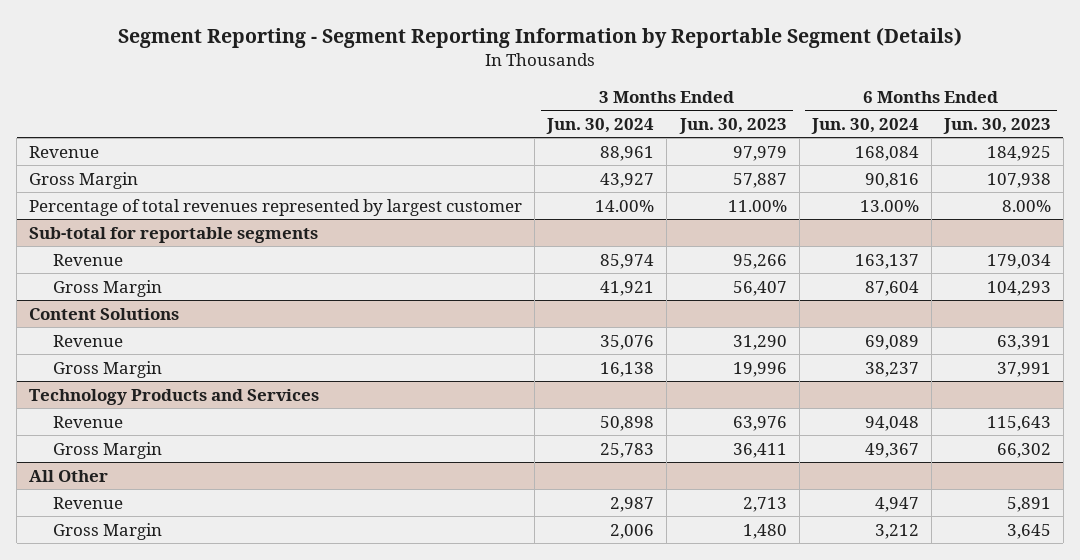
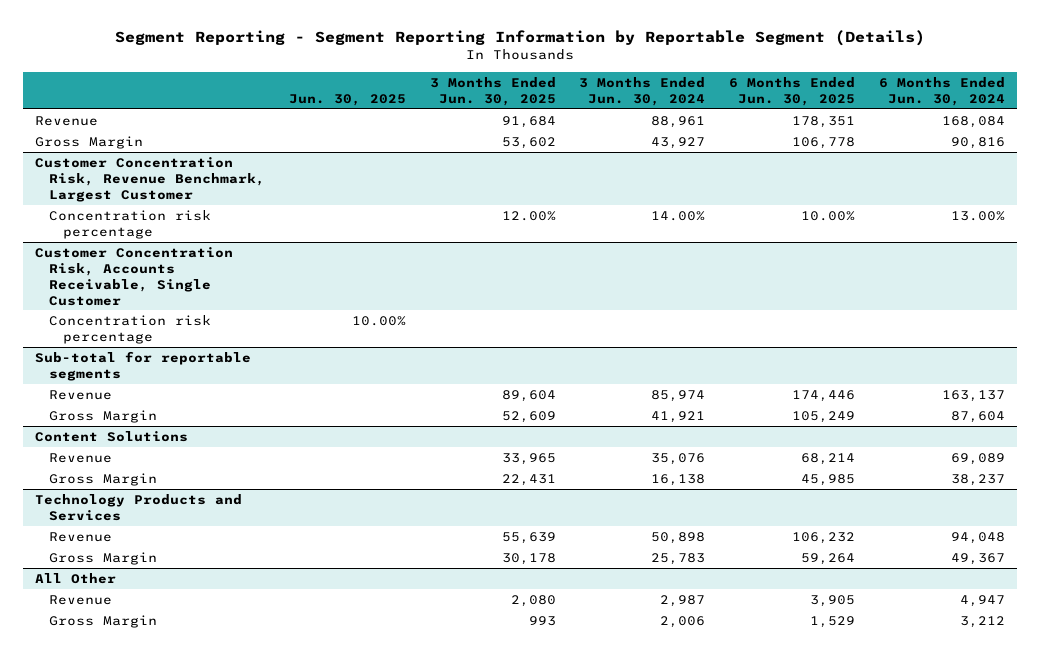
- | 3 Months Ended Jun. 30, 2024 | 3 Months Ended Jun. 30, 2023 | 6 Months Ended Jun. 30, 2024 | 6 Months Ended Jun. 30, 2023
+ | Jun. 30, 2025 | 3 Months Ended Jun. 30, 2025 | 3 Months Ended Jun. 30, 2024 | 6 Months Ended Jun. 30, 2025 | 6 Months Ended Jun. 30, 2024
- Percentage of total revenues represented by largest customer | 14.00% | 11.00% | 13.00% | 8.00%
+ Customer Concentration Risk, Revenue Benchmark, Largest Customer
+ Concentration risk percentage | | 12.00% | 14.00% | 10.00% | 13.00%
+ Customer Concentration Risk, Accounts Receivable, Single Customer
+ Concentration risk percentage | 10.00% | | | |

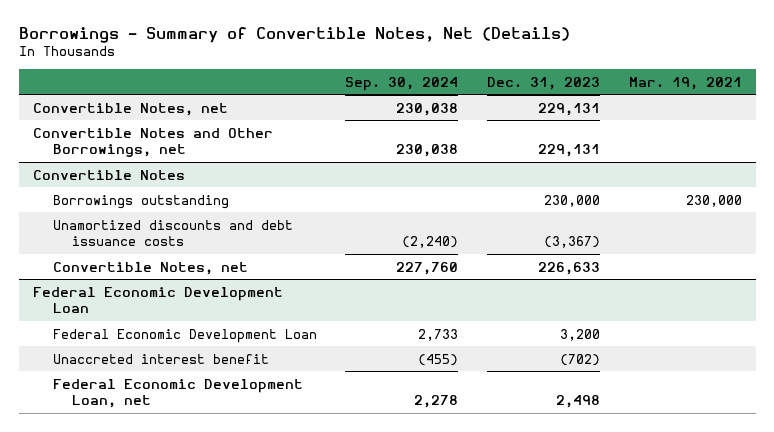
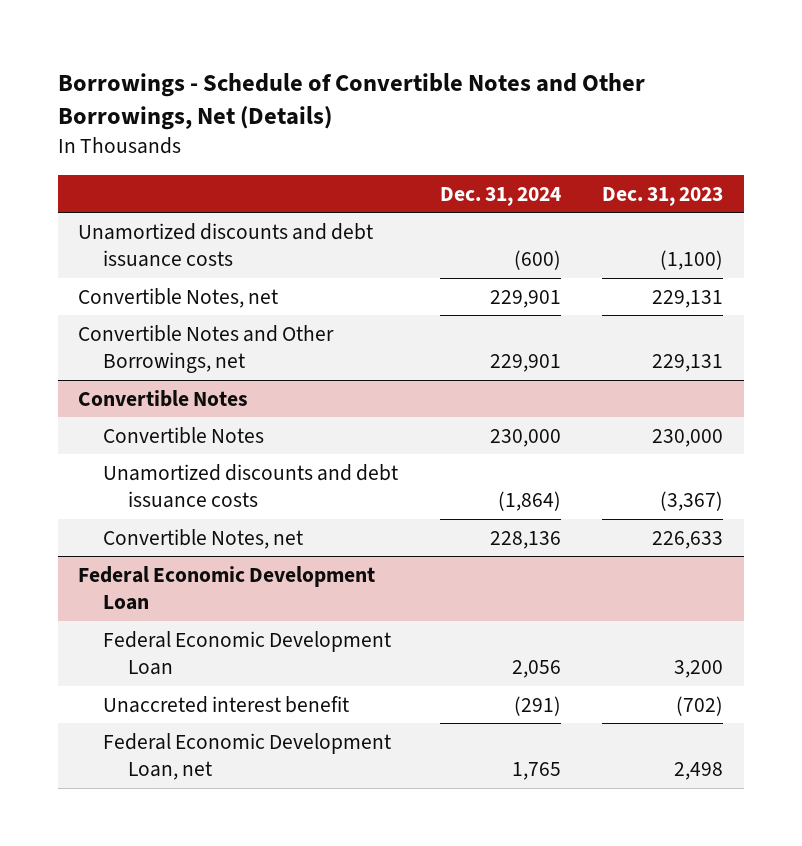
- Borrowings - Summary of Convertible Notes, Net (Details)
+ Borrowings - Schedule of Convertible Notes and Other Borrowings, Net (Details)
- | Sep. 30, 2024 | Dec. 31, 2023 | Mar. 19, 2021
+ | Dec. 31, 2024 | Dec. 31, 2023
+ Unamortized discounts and debt issuance costs | (600) | (1,100)
@ Convertible Notes
- Borrowings outstanding | | 230,000 | 230,000
+ Convertible Notes | 230,000 | 230,000

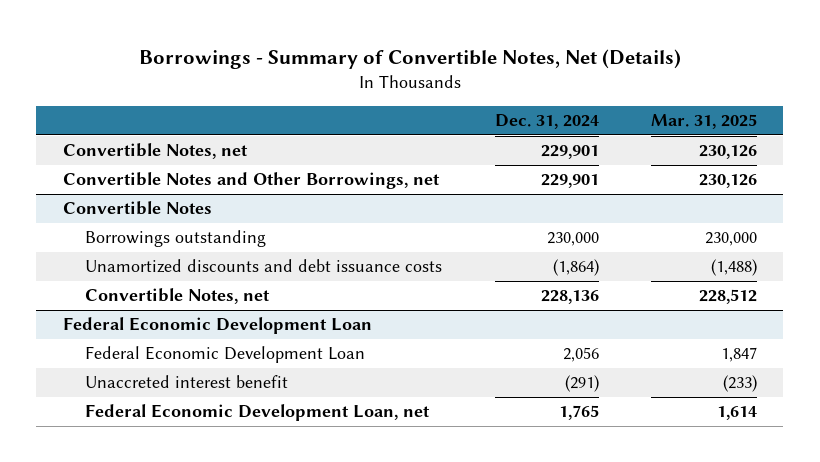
- Borrowings - Schedule of Convertible Notes and Other Borrowings, Net (Details)
+ Borrowings - Summary of Convertible Notes, Net (Details)
- | Dec. 31, 2024 | Dec. 31, 2023
+ | Dec. 31, 2024 | Mar. 31, 2025
- Unamortized discounts and debt issuance costs | (600) | (1,100)
@ Convertible Notes
- Convertible Notes | 230,000 | 230,000
+ Borrowings outstanding | 230,000 | 230,000

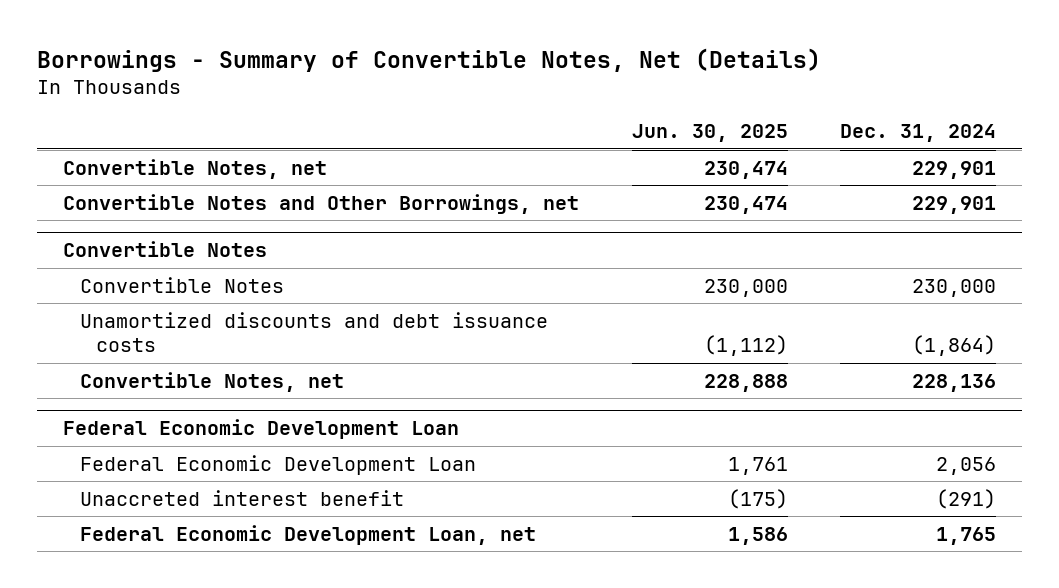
- | Dec. 31, 2024 | Mar. 31, 2025
+ | Jun. 30, 2025 | Dec. 31, 2024
@ Convertible Notes
- Borrowings outstanding | 230,000 | 230,000
+ Convertible Notes | 230,000 | 230,000

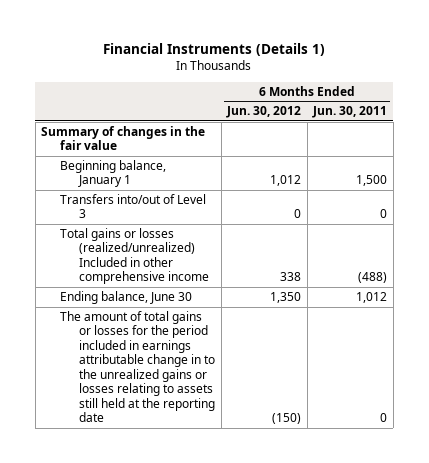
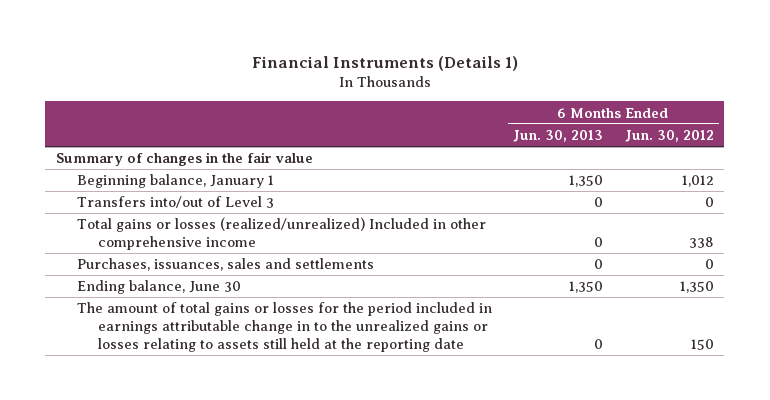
- | 6 Months Ended Jun. 30, 2012 | 6 Months Ended Jun. 30, 2011
+ | 6 Months Ended Jun. 30, 2013 | 6 Months Ended Jun. 30, 2012
+ Purchases, issuances, sales and settlements | 0 | 0
- The amount of total gains or losses for the period included in earnings attributable change in to the unrealized gains or losses relating to assets still held at the reporting date | (150) | 0
+ The amount of total gains or losses for the period included in earnings attributable change in to the unrealized gains or losses relating to assets still held at the reporting date | 0 | 150

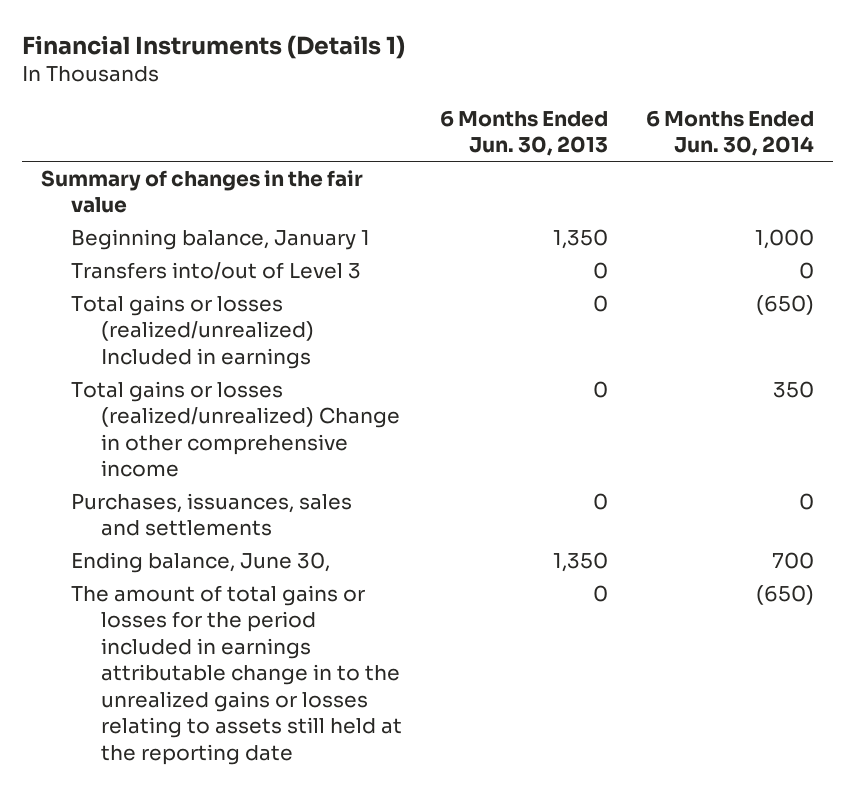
- | 6 Months Ended Jun. 30, 2013 | 6 Months Ended Jun. 30, 2012
+ | 6 Months Ended Jun. 30, 2013 | 6 Months Ended Jun. 30, 2014
- Total gains or losses (realized/unrealized) Included in other comprehensive income | 0 | 338
+ Total gains or losses (realized/unrealized) Included in earnings | 0 | (650)
+ Total gains or losses (realized/unrealized) Change in other comprehensive income | 0 | 350
- Ending balance, June 30 | 1,350 | 1,350
+ Ending balance, June 30, | 1,350 | 700

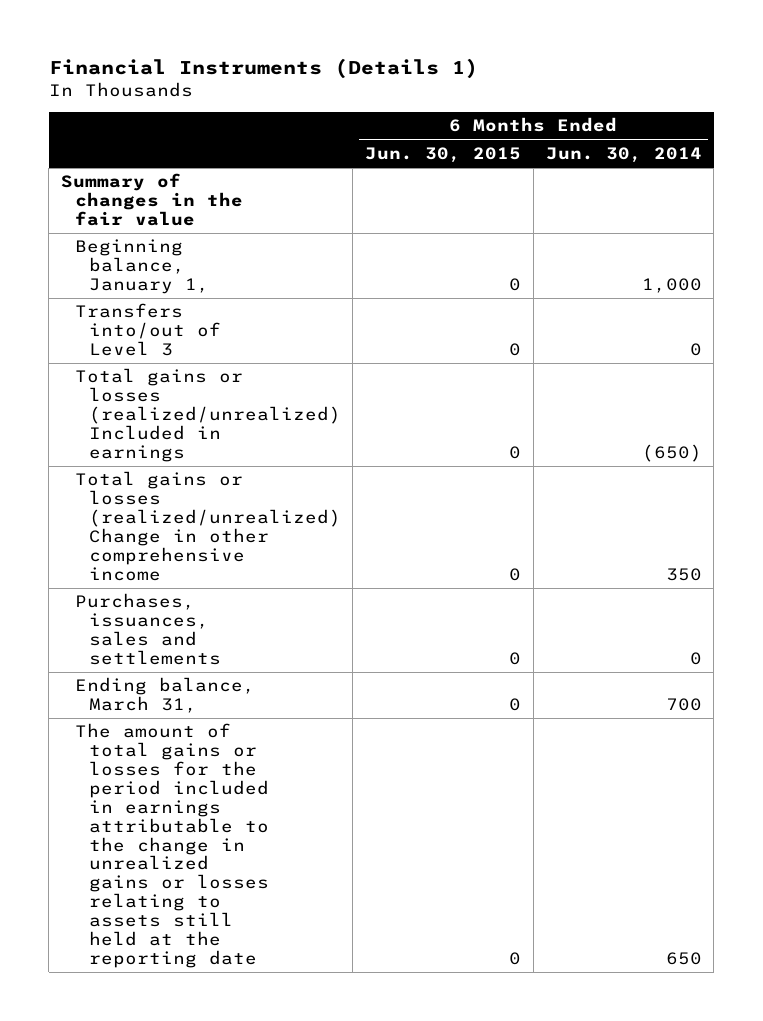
- | 6 Months Ended Jun. 30, 2013 | 6 Months Ended Jun. 30, 2014
+ | 6 Months Ended Jun. 30, 2015 | 6 Months Ended Jun. 30, 2014
- Beginning balance, January 1 | 1,350 | 1,000
+ Beginning balance, January 1, | 0 | 1,000
- Ending balance, June 30, | 1,350 | 700
- The amount of total gains or losses for the period included in earnings attributable change in to the unrealized gains or losses relating to assets still held at the reporting date | 0 | (650)
+ Ending balance, March 31, | 0 | 700
+ The amount of total gains or losses for the period included in earnings attributable to the change in unrealized gains or losses relating to assets still held at the reporting date | 0 | 650

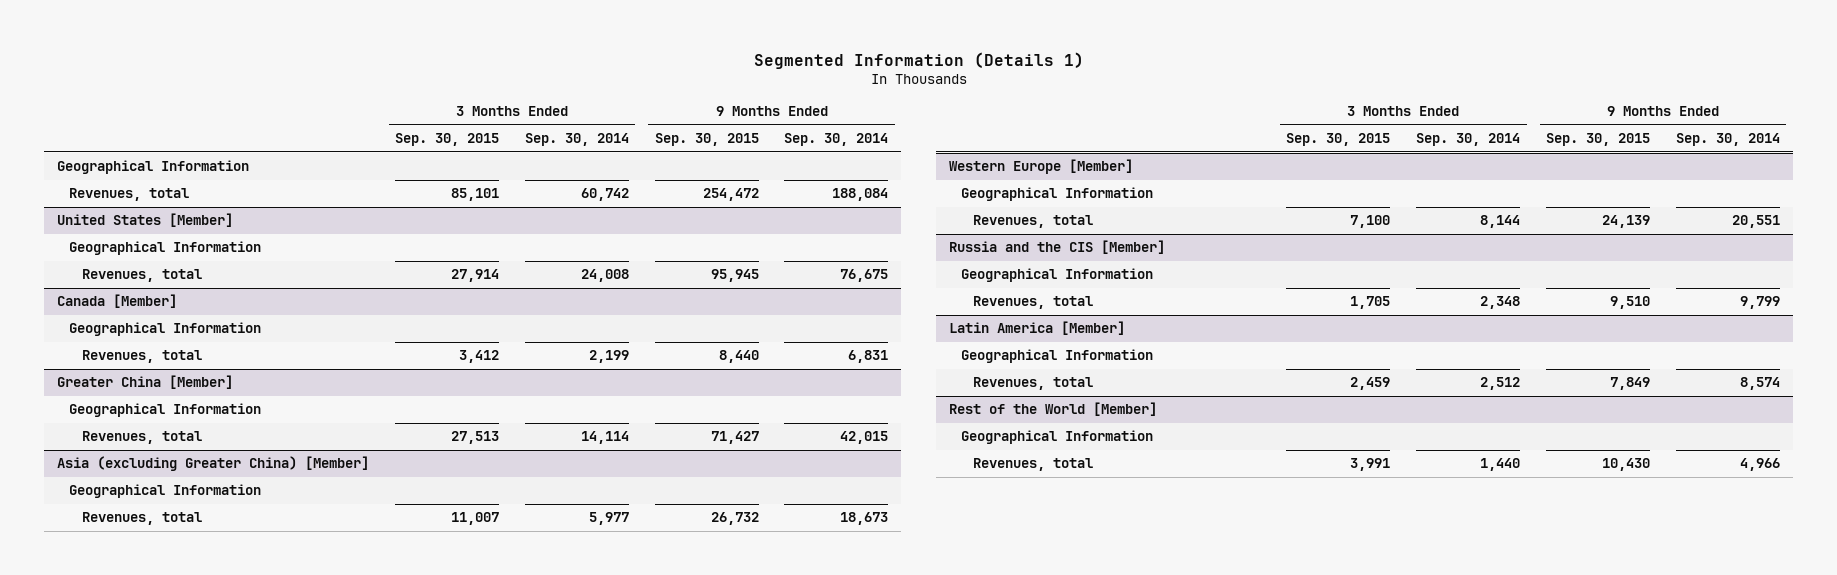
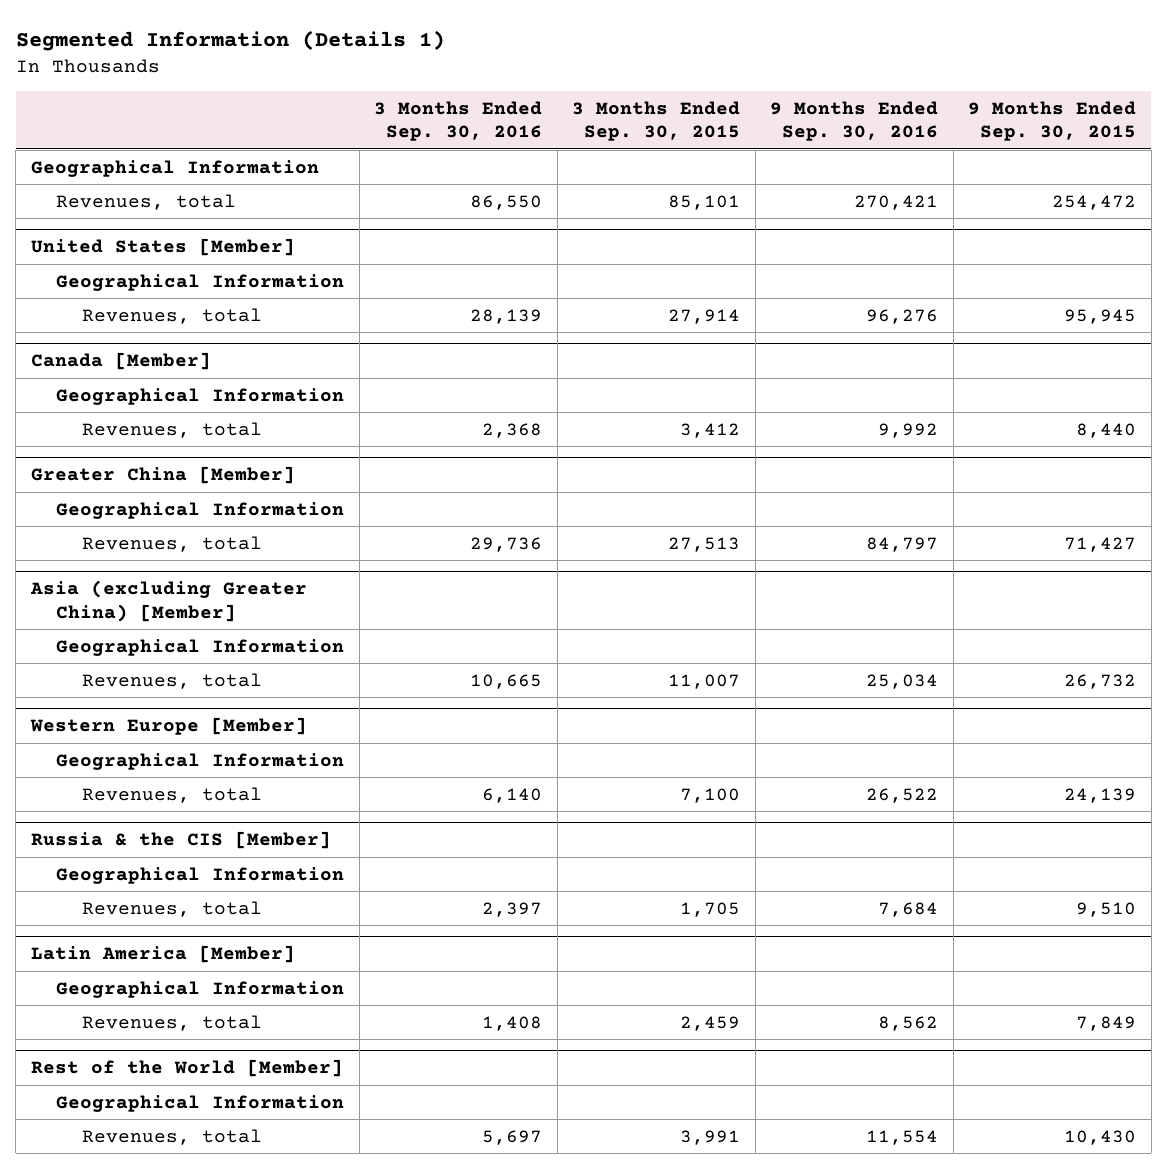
- | 3 Months Ended Sep. 30, 2015 | 3 Months Ended Sep. 30, 2014 | 9 Months Ended Sep. 30, 2015 | 9 Months Ended Sep. 30, 2014
+ | 3 Months Ended Sep. 30, 2016 | 3 Months Ended Sep. 30, 2015 | 9 Months Ended Sep. 30, 2016 | 9 Months Ended Sep. 30, 2015
- Russia and the CIS [Member]
+ Russia & the CIS [Member]

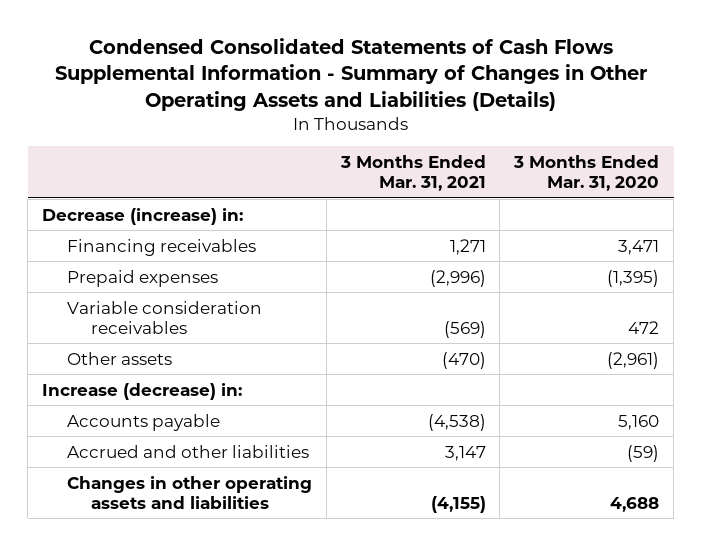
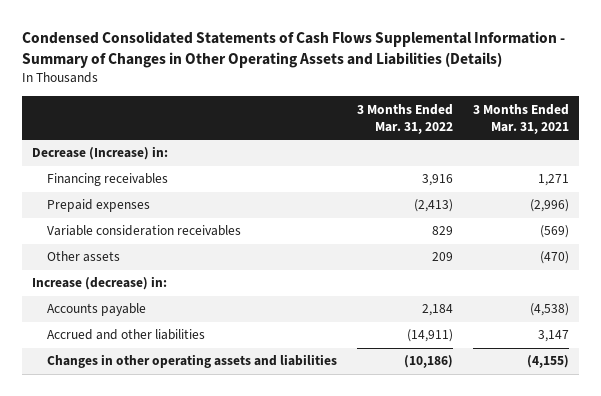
- | 3 Months Ended Mar. 31, 2021 | 3 Months Ended Mar. 31, 2020
+ | 3 Months Ended Mar. 31, 2022 | 3 Months Ended Mar. 31, 2021
- Decrease (increase) in:
+ Decrease (Increase) in:

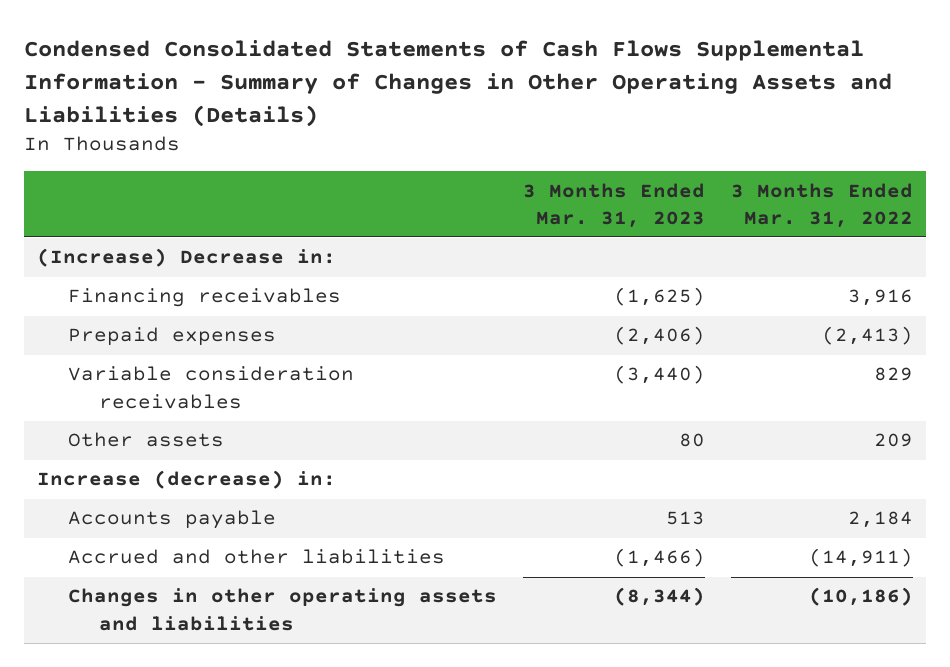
- | 3 Months Ended Mar. 31, 2022 | 3 Months Ended Mar. 31, 2021
+ | 3 Months Ended Mar. 31, 2023 | 3 Months Ended Mar. 31, 2022
- Decrease (Increase) in:
+ (Increase) Decrease in:

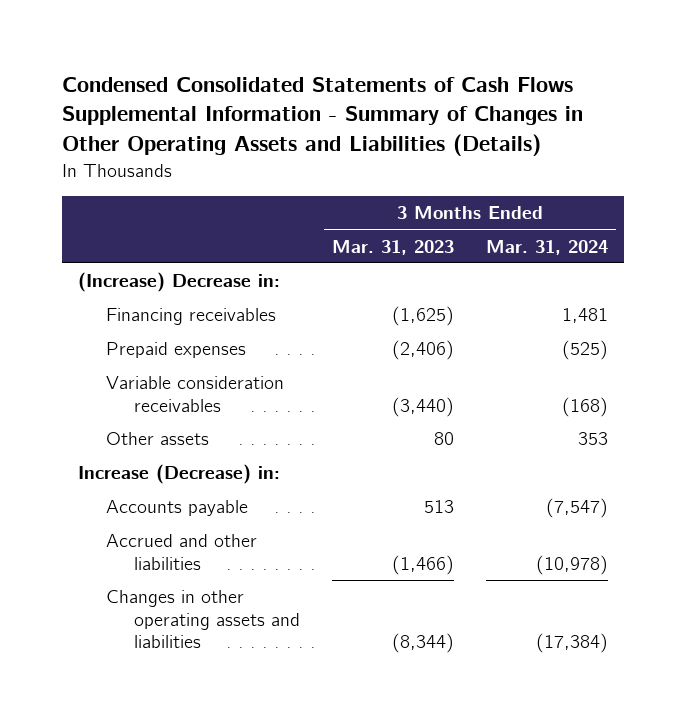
- | 3 Months Ended Mar. 31, 2023 | 3 Months Ended Mar. 31, 2022
+ | 3 Months Ended Mar. 31, 2023 | 3 Months Ended Mar. 31, 2024
- Increase (decrease) in:
+ Increase (Decrease) in:

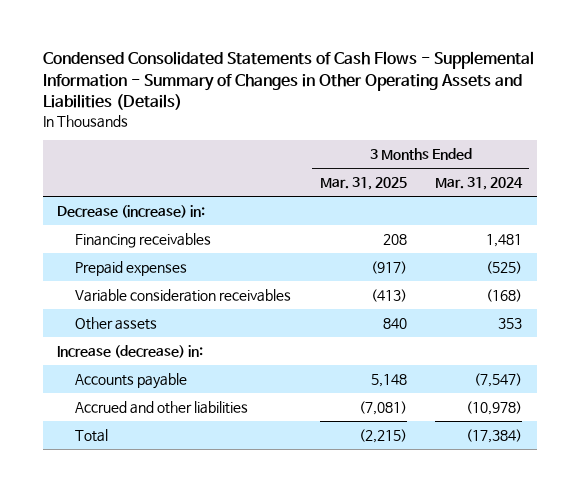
- Condensed Consolidated Statements of Cash Flows Supplemental Information - Summary of Changes in Other Operating Assets and Liabilities (Details)
+ Condensed Consolidated Statements of Cash Flows - Supplemental Information - Summary of Changes in Other Operating Assets and Liabilities (Details)
- | 3 Months Ended Mar. 31, 2023 | 3 Months Ended Mar. 31, 2024
+ | 3 Months Ended Mar. 31, 2025 | 3 Months Ended Mar. 31, 2024
- (Increase) Decrease in:
+ Decrease (increase) in:
- Increase (Decrease) in:
+ Increase (decrease) in:
- Changes in other operating assets and liabilities | (8,344) | (17,384)
+ Total | (2,215) | (17,384)

